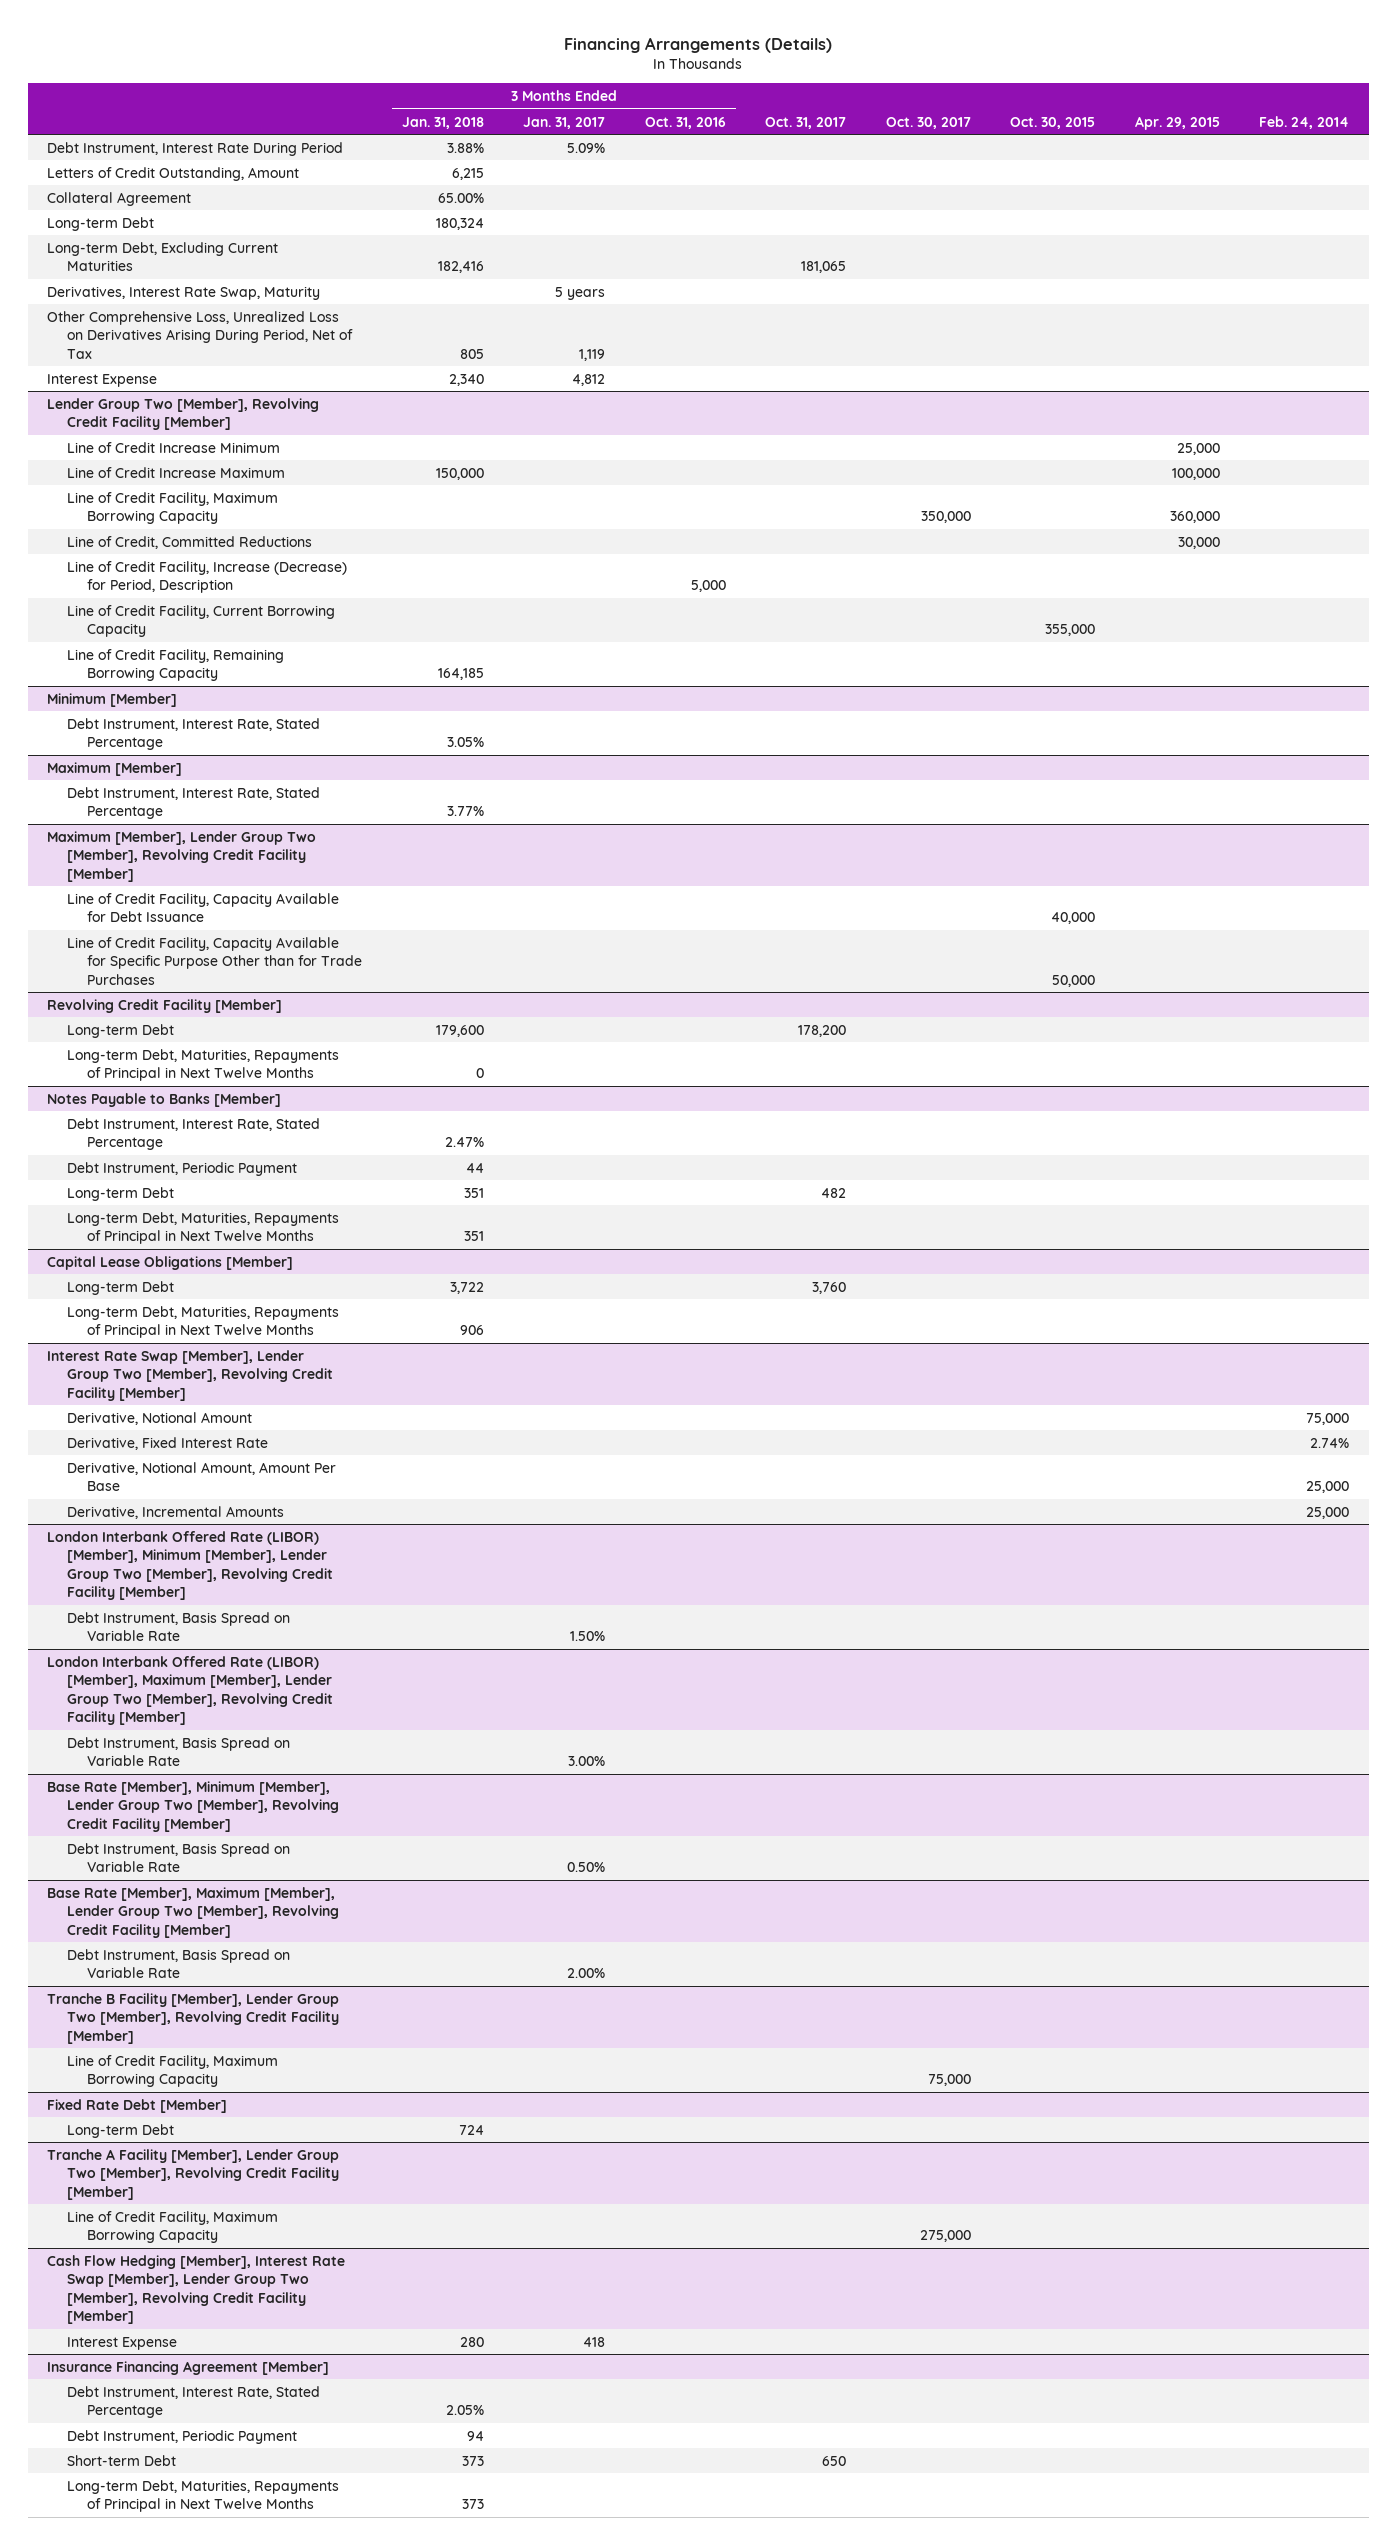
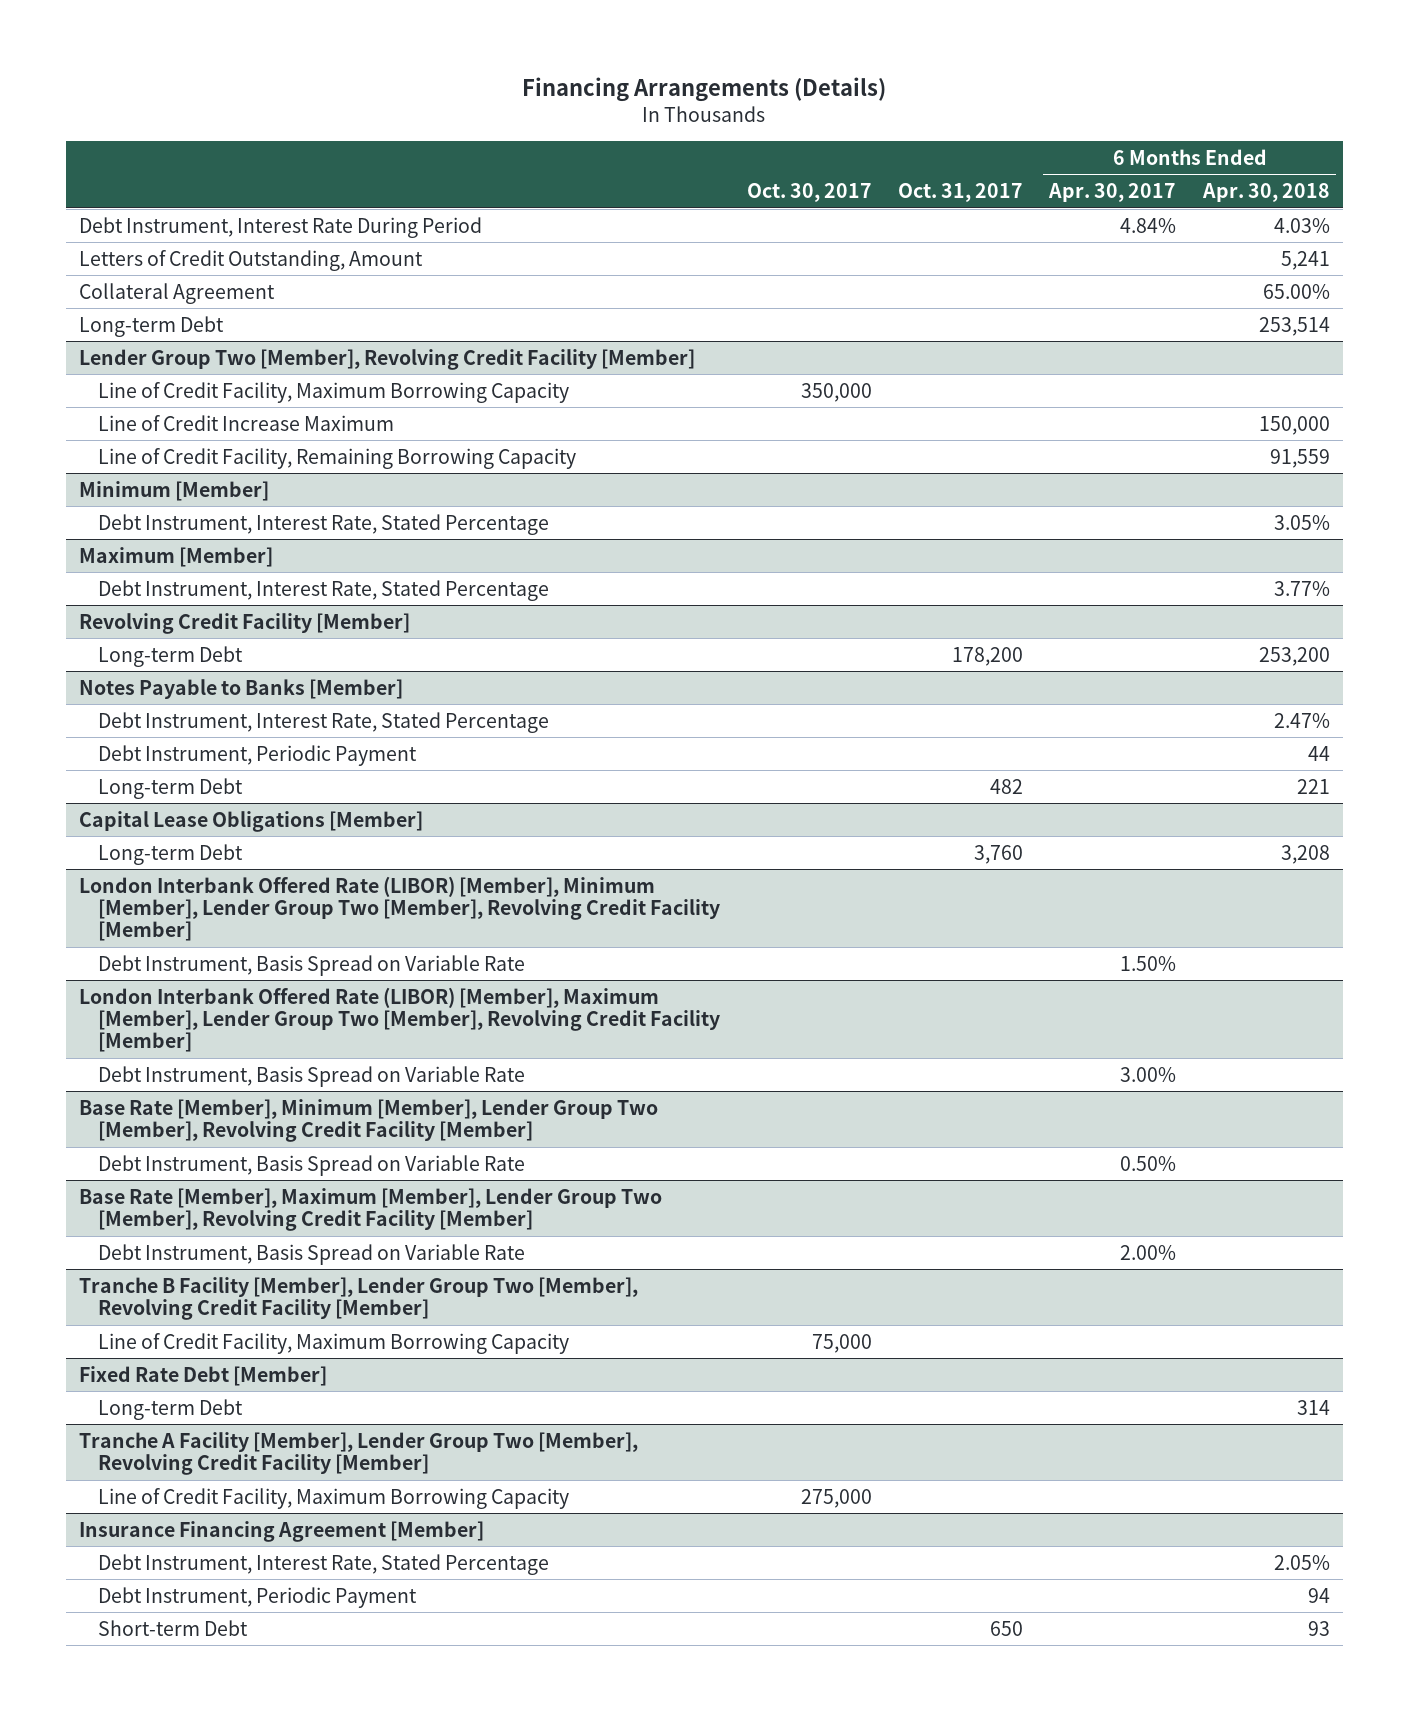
- | 3 Months Ended Jan. 31, 2018 | 3 Months Ended Jan. 31, 2017 | 3 Months Ended Oct. 31, 2016 | Oct. 31, 2017 | Oct. 30, 2017 | Oct. 30, 2015 | Apr. 29, 2015 | Feb. 24, 2014
+ | Oct. 30, 2017 | Oct. 31, 2017 | 6 Months Ended Apr. 30, 2017 | 6 Months Ended Apr. 30, 2018
- Long-term Debt, Excluding Current Maturities | 182,416 | | | 181,065 | | | |
- Derivatives, Interest Rate Swap, Maturity | | 5 years | | | | | |
- Other Comprehensive Loss, Unrealized Loss on Derivatives Arising During Period, Net of Tax | 805 | 1,119 | | | | | |
- Interest Expense | 2,340 | 4,812 | | | | | |
@ Lender Group Two [Member], Revolving Credit Facility [Member]
- Line of Credit Increase Minimum | | | | | | | 25,000 |
- Line of Credit, Committed Reductions | | | | | | | 30,000 |
- Line of Credit Facility, Increase (Decrease) for Period, Description | | | 5,000 | | | | |
- Line of Credit Facility, Current Borrowing Capacity | | | | | | 355,000 | |
moved down: Line of Credit Increase Maximum | | | | 150,000
- Maximum [Member], Lender Group Two [Member], Revolving Credit Facility [Member]
- Line of Credit Facility, Capacity Available for Debt Issuance | | | | | | 40,000 | |
- Line of Credit Facility, Capacity Available for Specific Purpose Other than for Trade Purchases | | | | | | 50,000 | |
@ Revolving Credit Facility [Member]
- Long-term Debt, Maturities, Repayments of Principal in Next Twelve Months | 0 | | | | | | |
@ Notes Payable to Banks [Member]
- Long-term Debt, Maturities, Repayments of Principal in Next Twelve Months | 351 | | | | | | |
@ Capital Lease Obligations [Member]
- Long-term Debt, Maturities, Repayments of Principal in Next Twelve Months | 906 | | | | | | |
- Interest Rate Swap [Member], Lender Group Two [Member], Revolving Credit Facility [Member]
- Derivative, Notional Amount | | | | | | | | 75,000
- Derivative, Fixed Interest Rate | | | | | | | | 2.74%
- Derivative, Notional Amount, Amount Per Base | | | | | | | | 25,000
- Derivative, Incremental Amounts | | | | | | | | 25,000
- Cash Flow Hedging [Member], Interest Rate Swap [Member], Lender Group Two [Member], Revolving Credit Facility [Member]
- Interest Expense | 280 | 418 | | | | | |
@ Insurance Financing Agreement [Member]
- Long-term Debt, Maturities, Repayments of Principal in Next Twelve Months | 373 | | | | | | |

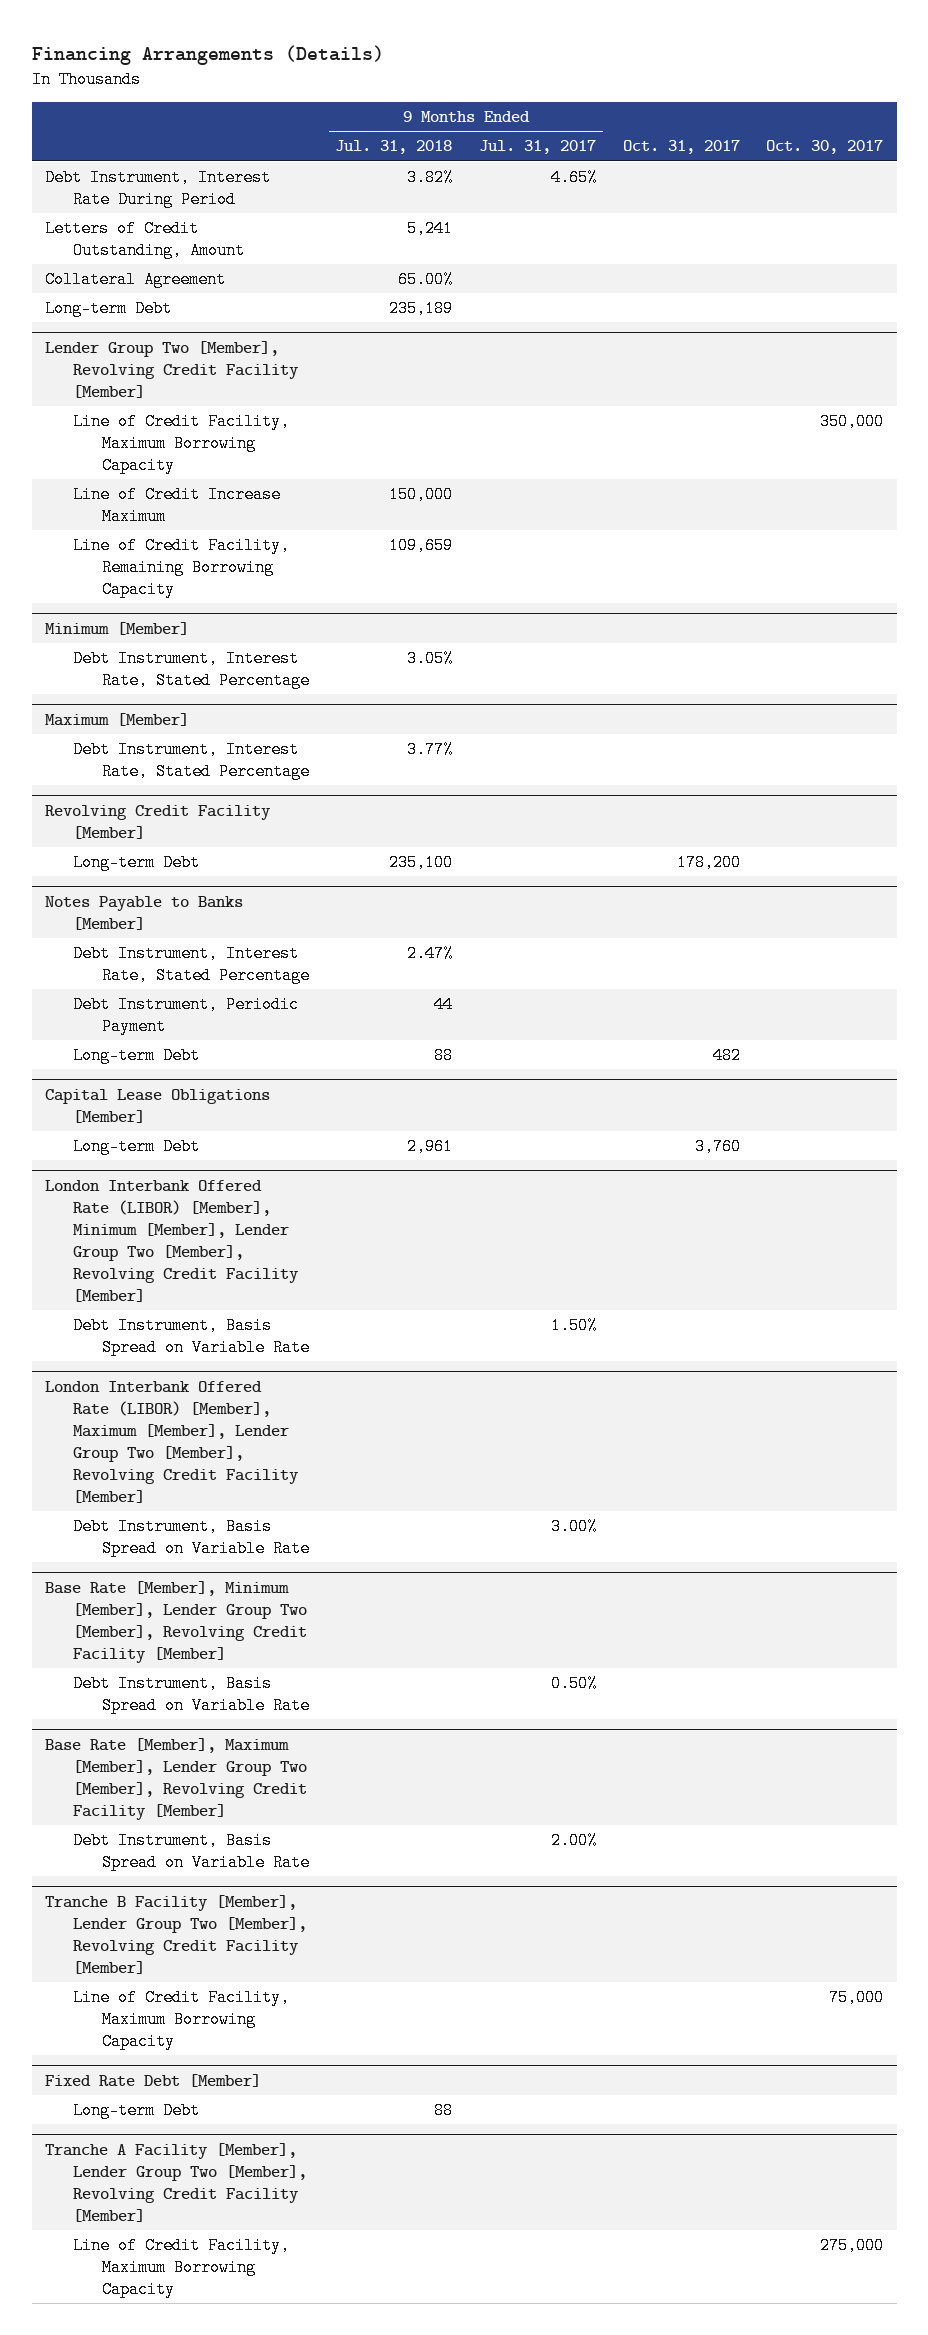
- | Oct. 30, 2017 | Oct. 31, 2017 | 6 Months Ended Apr. 30, 2017 | 6 Months Ended Apr. 30, 2018
+ | 9 Months Ended Jul. 31, 2018 | 9 Months Ended Jul. 31, 2017 | Oct. 31, 2017 | Oct. 30, 2017
- Insurance Financing Agreement [Member]
- Debt Instrument, Interest Rate, Stated Percentage | | | | 2.05%
- Debt Instrument, Periodic Payment | | | | 94
- Short-term Debt | | 650 | | 93

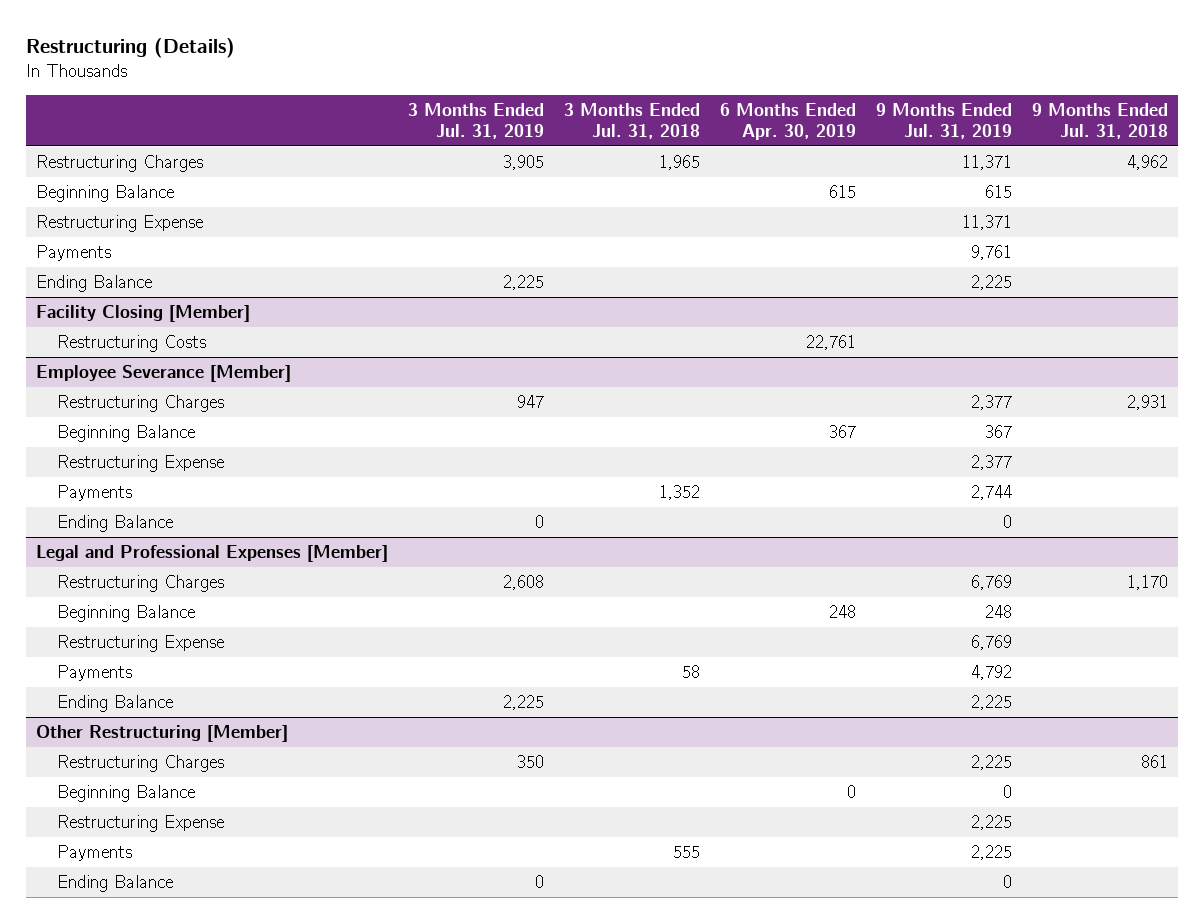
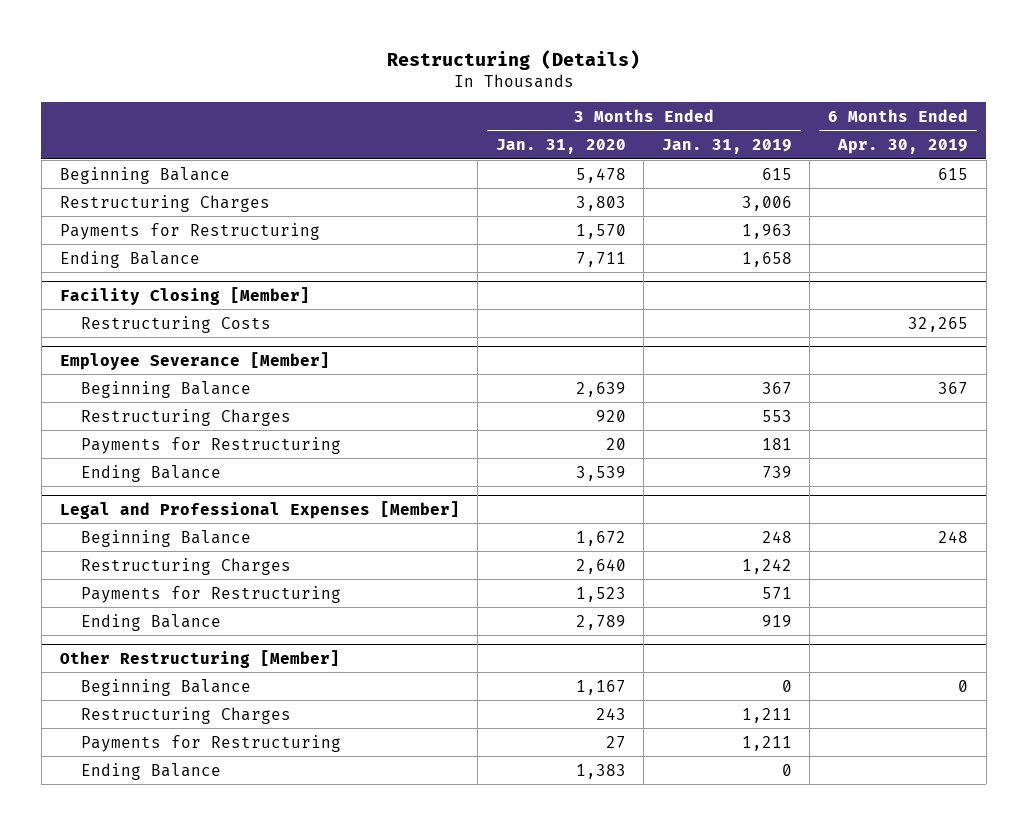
- | 3 Months Ended Jul. 31, 2019 | 3 Months Ended Jul. 31, 2018 | 6 Months Ended Apr. 30, 2019 | 9 Months Ended Jul. 31, 2019 | 9 Months Ended Jul. 31, 2018
+ | 3 Months Ended Jan. 31, 2020 | 3 Months Ended Jan. 31, 2019 | 6 Months Ended Apr. 30, 2019
- Restructuring Expense | | | | 11,371 |
- Payments | | | | 9,761 |
moved down: Restructuring Charges | 3,803 | 3,006 |
+ Payments for Restructuring | 1,570 | 1,963 |
@ Facility Closing [Member]
- Restructuring Costs | | | 22,761 | |
+ Restructuring Costs | | | 32,265
@ Employee Severance [Member]
- Restructuring Expense | | | | 2,377 |
- Payments | | 1,352 | | 2,744 |
moved down: Restructuring Charges | 920 | 553 |
+ Payments for Restructuring | 20 | 181 |
@ Legal and Professional Expenses [Member]
- Restructuring Expense | | | | 6,769 |
- Payments | | 58 | | 4,792 |
moved down: Restructuring Charges | 2,640 | 1,242 |
+ Payments for Restructuring | 1,523 | 571 |
@ Other Restructuring [Member]
- Restructuring Expense | | | | 2,225 |
- Payments | | 555 | | 2,225 |
moved down: Restructuring Charges | 243 | 1,211 |
+ Payments for Restructuring | 27 | 1,211 |

